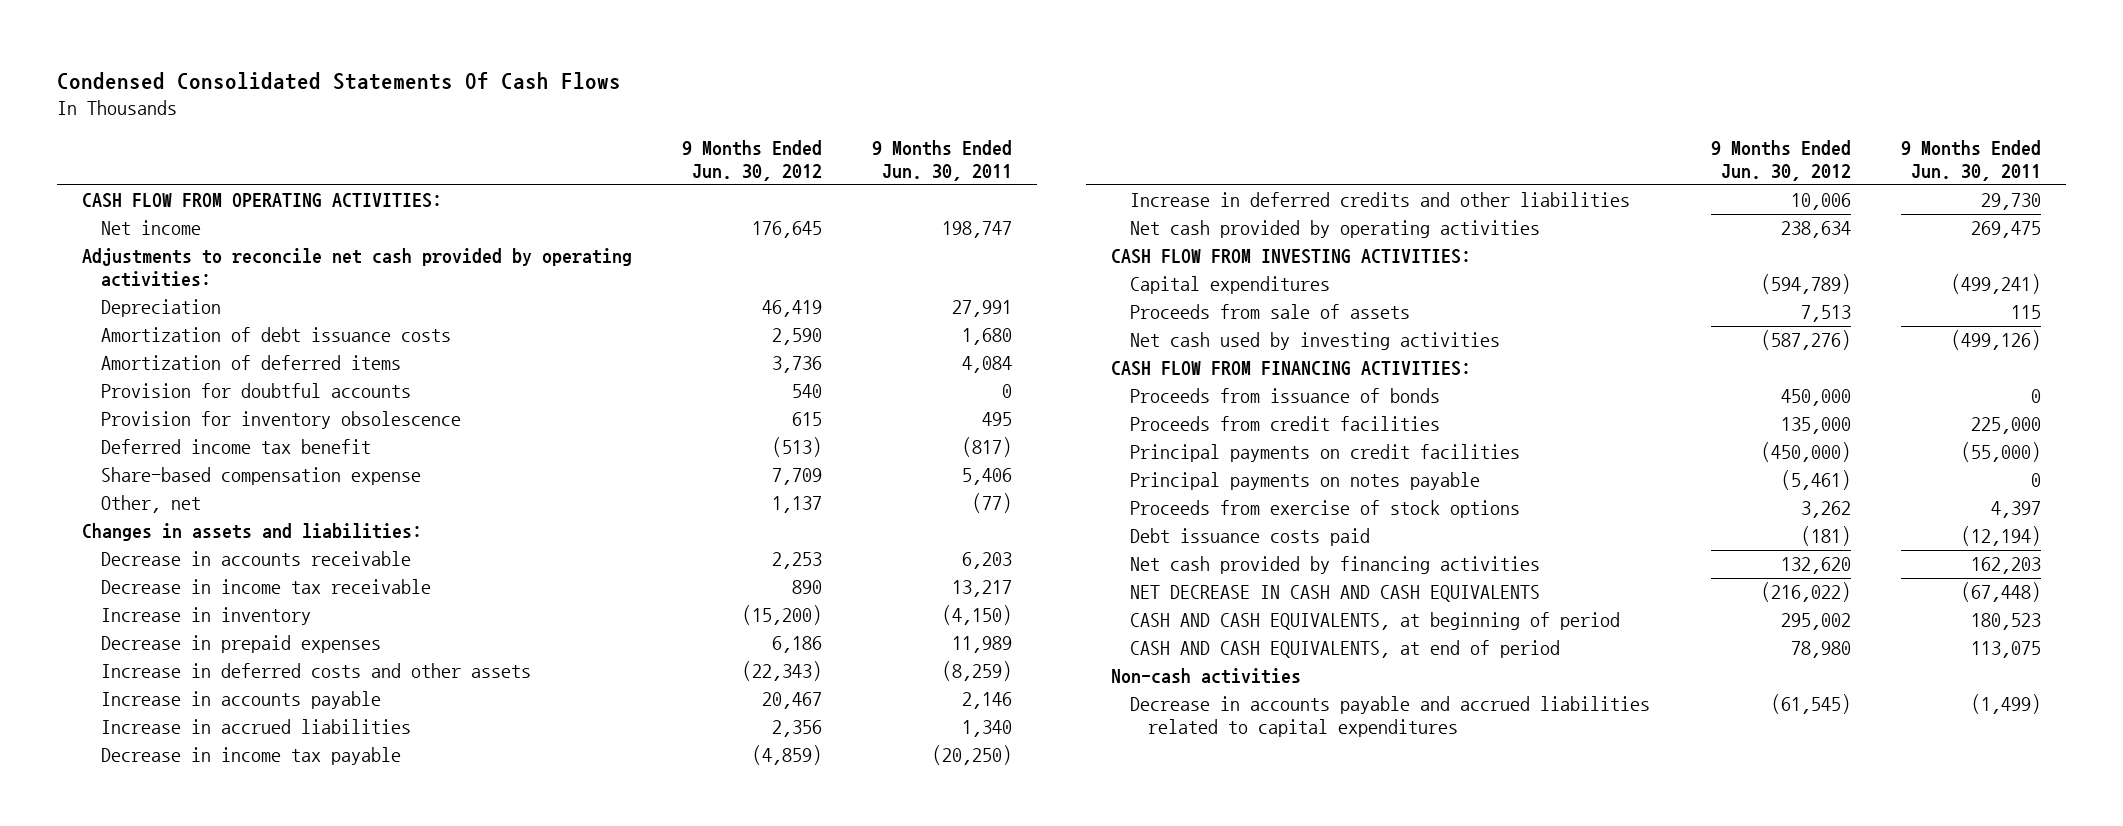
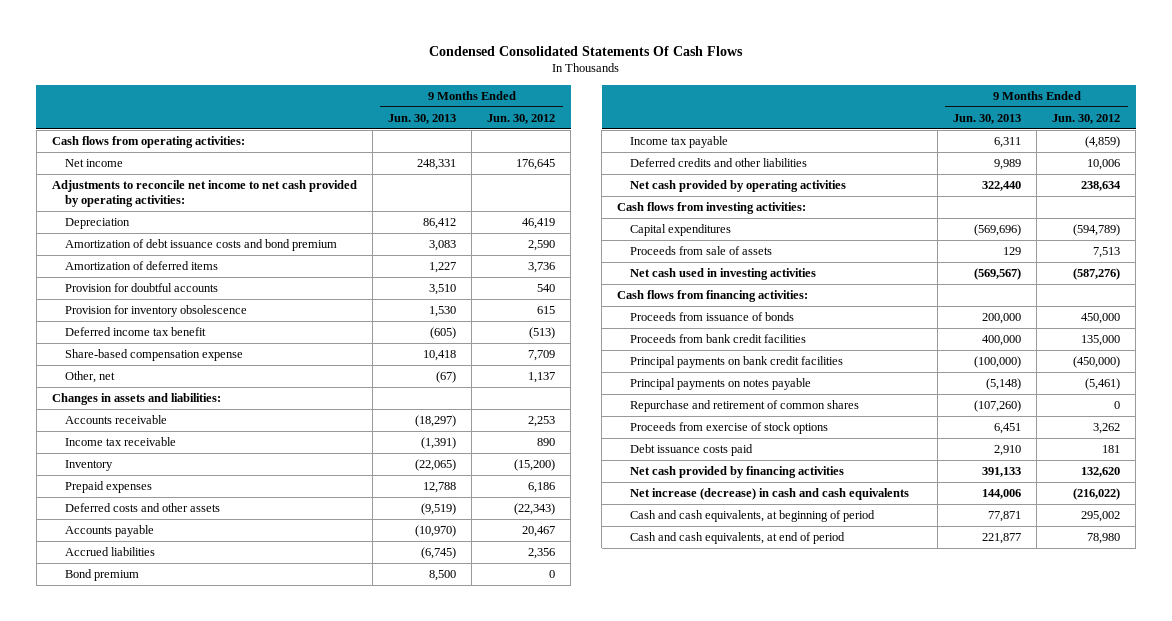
- | 9 Months Ended Jun. 30, 2012 | 9 Months Ended Jun. 30, 2011
+ | 9 Months Ended Jun. 30, 2013 | 9 Months Ended Jun. 30, 2012
- CASH FLOW FROM OPERATING ACTIVITIES:
+ Cash flows from operating activities:
- Adjustments to reconcile net cash provided by operating activities:
+ Adjustments to reconcile net income to net cash provided by operating activities:
- Amortization of debt issuance costs | 2,590 | 1,680
+ Amortization of debt issuance costs and bond premium | 3,083 | 2,590
- Decrease in accounts receivable | 2,253 | 6,203
- Decrease in income tax receivable | 890 | 13,217
- Increase in inventory | (15,200) | (4,150)
- Decrease in prepaid expenses | 6,186 | 11,989
- Increase in deferred costs and other assets | (22,343) | (8,259)
- Increase in accounts payable | 20,467 | 2,146
- Increase in accrued liabilities | 2,356 | 1,340
- Decrease in income tax payable | (4,859) | (20,250)
- Increase in deferred credits and other liabilities | 10,006 | 29,730
+ Accounts receivable | (18,297) | 2,253
+ Income tax receivable | (1,391) | 890
+ Inventory | (22,065) | (15,200)
+ Prepaid expenses | 12,788 | 6,186
+ Deferred costs and other assets | (9,519) | (22,343)
+ Accounts payable | (10,970) | 20,467
+ Accrued liabilities | (6,745) | 2,356
+ Bond premium | 8,500 | 0
+ Income tax payable | 6,311 | (4,859)
+ Deferred credits and other liabilities | 9,989 | 10,006
- CASH FLOW FROM INVESTING ACTIVITIES:
+ Cash flows from investing activities:
- Net cash used by investing activities | (587,276) | (499,126)
- CASH FLOW FROM FINANCING ACTIVITIES:
+ Net cash used in investing activities | (569,567) | (587,276)
+ Cash flows from financing activities:
- Proceeds from credit facilities | 135,000 | 225,000
- Principal payments on credit facilities | (450,000) | (55,000)
+ Proceeds from bank credit facilities | 400,000 | 135,000
+ Principal payments on bank credit facilities | (100,000) | (450,000)
+ Repurchase and retirement of common shares | (107,260) | 0
- Debt issuance costs paid | (181) | (12,194)
+ Debt issuance costs paid | 2,910 | 181
- NET DECREASE IN CASH AND CASH EQUIVALENTS | (216,022) | (67,448)
- CASH AND CASH EQUIVALENTS, at beginning of period | 295,002 | 180,523
- CASH AND CASH EQUIVALENTS, at end of period | 78,980 | 113,075
- Non-cash activities
- Decrease in accounts payable and accrued liabilities related to capital expenditures | (61,545) | (1,499)
+ Net increase (decrease) in cash and cash equivalents | 144,006 | (216,022)
+ Cash and cash equivalents, at beginning of period | 77,871 | 295,002
+ Cash and cash equivalents, at end of period | 221,877 | 78,980

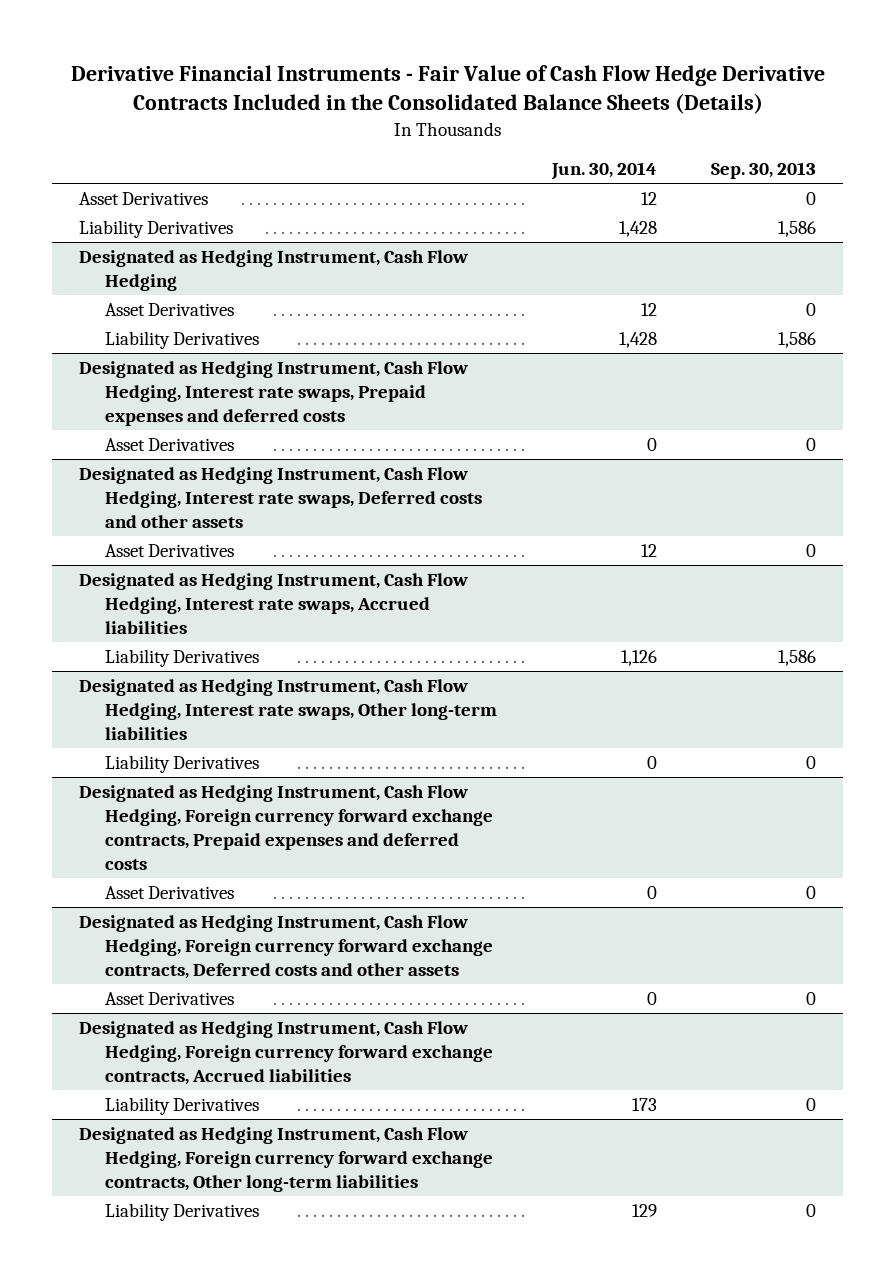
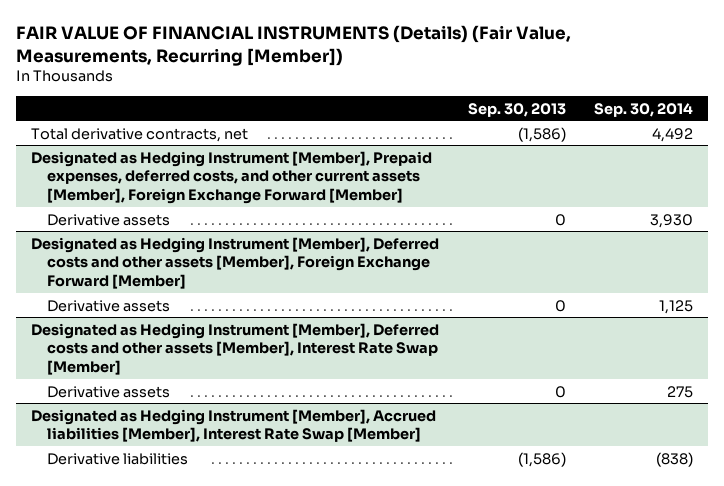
- Derivative Financial Instruments - Fair Value of Cash Flow Hedge Derivative Contracts Included in the Consolidated Balance Sheets (Details)
+ FAIR VALUE OF FINANCIAL INSTRUMENTS (Details) (Fair Value, Measurements, Recurring [Member])
- | Jun. 30, 2014 | Sep. 30, 2013
+ | Sep. 30, 2013 | Sep. 30, 2014
- Asset Derivatives | 12 | 0
- Liability Derivatives | 1,428 | 1,586
- Designated as Hedging Instrument, Cash Flow Hedging
- Asset Derivatives | 12 | 0
- Liability Derivatives | 1,428 | 1,586
- Designated as Hedging Instrument, Cash Flow Hedging, Interest rate swaps, Prepaid expenses and deferred costs
- Asset Derivatives | 0 | 0
- Designated as Hedging Instrument, Cash Flow Hedging, Interest rate swaps, Deferred costs and other assets
- Asset Derivatives | 12 | 0
- Designated as Hedging Instrument, Cash Flow Hedging, Interest rate swaps, Accrued liabilities
- Liability Derivatives | 1,126 | 1,586
- Designated as Hedging Instrument, Cash Flow Hedging, Interest rate swaps, Other long-term liabilities
- Liability Derivatives | 0 | 0
- Designated as Hedging Instrument, Cash Flow Hedging, Foreign currency forward exchange contracts, Prepaid expenses and deferred costs
- Asset Derivatives | 0 | 0
- Designated as Hedging Instrument, Cash Flow Hedging, Foreign currency forward exchange contracts, Deferred costs and other assets
- Asset Derivatives | 0 | 0
- Designated as Hedging Instrument, Cash Flow Hedging, Foreign currency forward exchange contracts, Accrued liabilities
- Liability Derivatives | 173 | 0
- Designated as Hedging Instrument, Cash Flow Hedging, Foreign currency forward exchange contracts, Other long-term liabilities
- Liability Derivatives | 129 | 0
+ Total derivative contracts, net | (1,586) | 4,492
+ Designated as Hedging Instrument [Member], Prepaid expenses, deferred costs, and other current assets [Member], Foreign Exchange Forward [Member]
+ Derivative assets | 0 | 3,930
+ Designated as Hedging Instrument [Member], Deferred costs and other assets [Member], Foreign Exchange Forward [Member]
+ Derivative assets | 0 | 1,125
+ Designated as Hedging Instrument [Member], Deferred costs and other assets [Member], Interest Rate Swap [Member]
+ Derivative assets | 0 | 275
+ Designated as Hedging Instrument [Member], Accrued liabilities [Member], Interest Rate Swap [Member]
+ Derivative liabilities | (1,586) | (838)

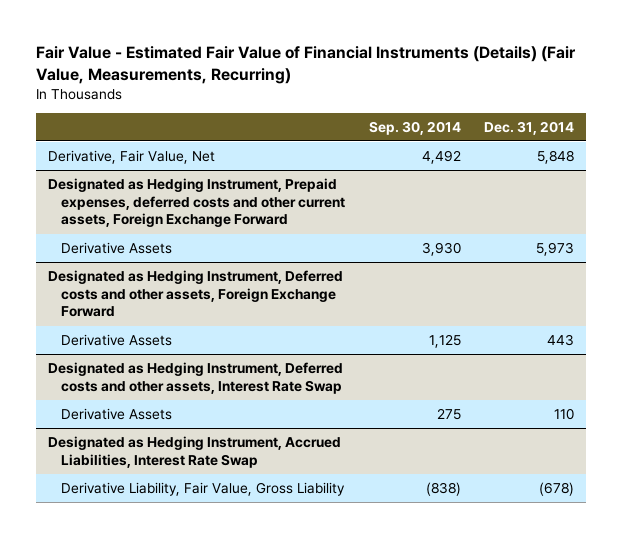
- FAIR VALUE OF FINANCIAL INSTRUMENTS (Details) (Fair Value, Measurements, Recurring [Member])
+ Fair Value - Estimated Fair Value of Financial Instruments (Details) (Fair Value, Measurements, Recurring)
- | Sep. 30, 2013 | Sep. 30, 2014
+ | Sep. 30, 2014 | Dec. 31, 2014
- Total derivative contracts, net | (1,586) | 4,492
- Designated as Hedging Instrument [Member], Prepaid expenses, deferred costs, and other current assets [Member], Foreign Exchange Forward [Member]
- Derivative assets | 0 | 3,930
- Designated as Hedging Instrument [Member], Deferred costs and other assets [Member], Foreign Exchange Forward [Member]
- Derivative assets | 0 | 1,125
- Designated as Hedging Instrument [Member], Deferred costs and other assets [Member], Interest Rate Swap [Member]
- Derivative assets | 0 | 275
- Designated as Hedging Instrument [Member], Accrued liabilities [Member], Interest Rate Swap [Member]
- Derivative liabilities | (1,586) | (838)
+ Derivative, Fair Value, Net | 4,492 | 5,848
+ Designated as Hedging Instrument, Prepaid expenses, deferred costs and other current assets, Foreign Exchange Forward
+ Derivative Assets | 3,930 | 5,973
+ Designated as Hedging Instrument, Deferred costs and other assets, Foreign Exchange Forward
+ Derivative Assets | 1,125 | 443
+ Designated as Hedging Instrument, Deferred costs and other assets, Interest Rate Swap
+ Derivative Assets | 275 | 110
+ Designated as Hedging Instrument, Accrued Liabilities, Interest Rate Swap
+ Derivative Liability, Fair Value, Gross Liability | (838) | (678)

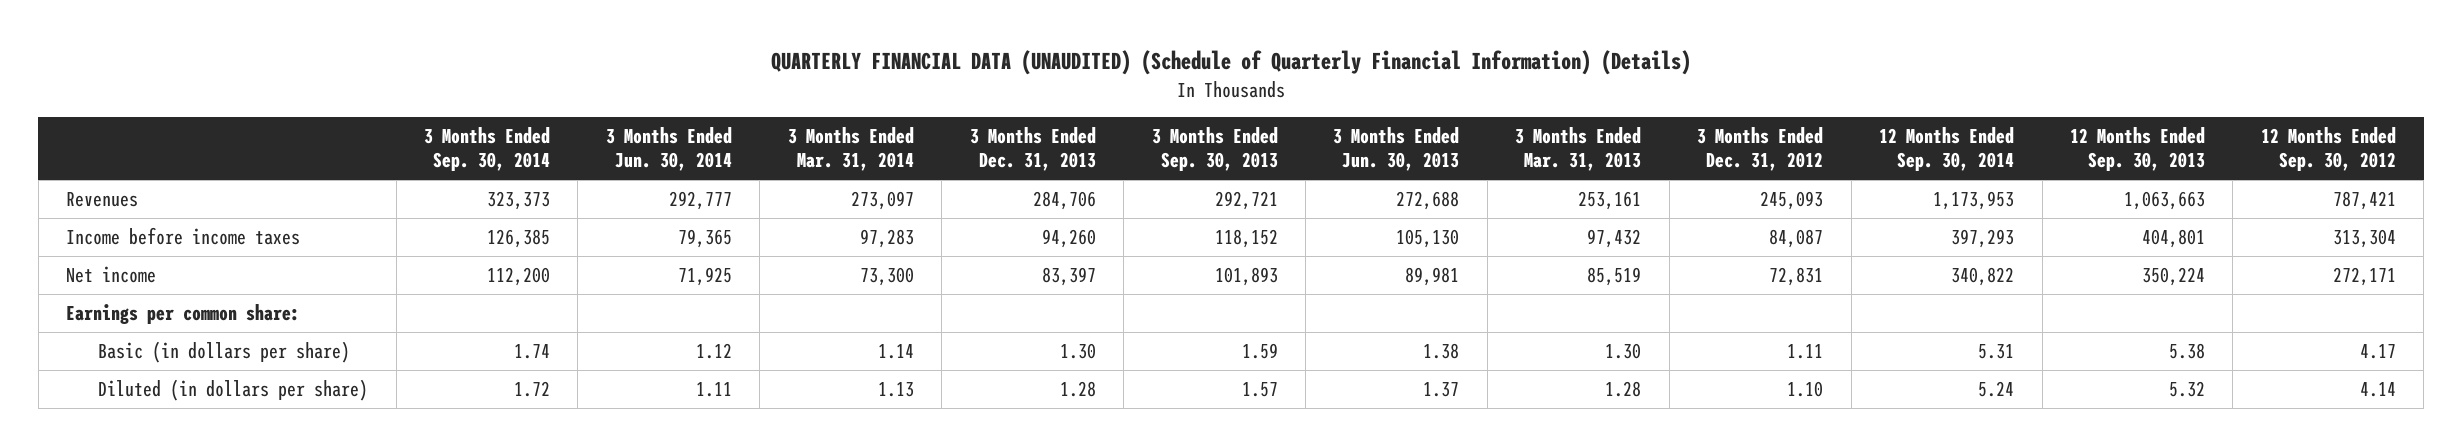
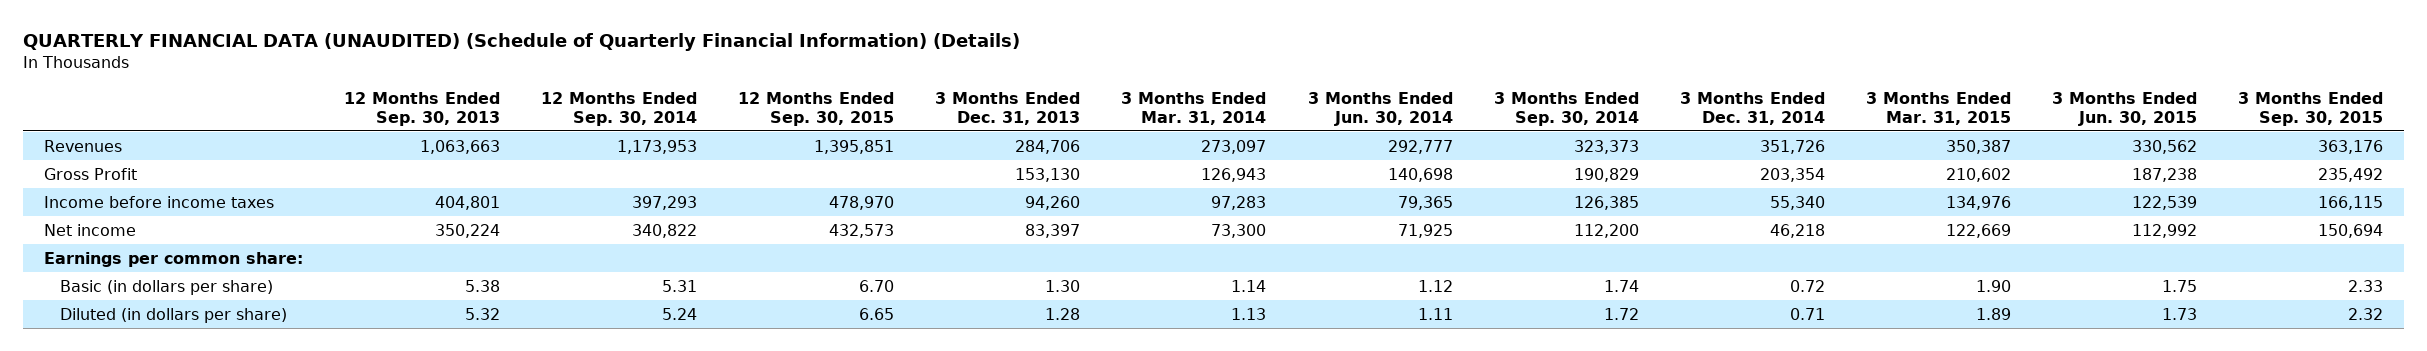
- | 3 Months Ended Sep. 30, 2014 | 3 Months Ended Jun. 30, 2014 | 3 Months Ended Mar. 31, 2014 | 3 Months Ended Dec. 31, 2013 | 3 Months Ended Sep. 30, 2013 | 3 Months Ended Jun. 30, 2013 | 3 Months Ended Mar. 31, 2013 | 3 Months Ended Dec. 31, 2012 | 12 Months Ended Sep. 30, 2014 | 12 Months Ended Sep. 30, 2013 | 12 Months Ended Sep. 30, 2012
+ | 12 Months Ended Sep. 30, 2013 | 12 Months Ended Sep. 30, 2014 | 12 Months Ended Sep. 30, 2015 | 3 Months Ended Dec. 31, 2013 | 3 Months Ended Mar. 31, 2014 | 3 Months Ended Jun. 30, 2014 | 3 Months Ended Sep. 30, 2014 | 3 Months Ended Dec. 31, 2014 | 3 Months Ended Mar. 31, 2015 | 3 Months Ended Jun. 30, 2015 | 3 Months Ended Sep. 30, 2015
+ Gross Profit | | | | 153,130 | 126,943 | 140,698 | 190,829 | 203,354 | 210,602 | 187,238 | 235,492

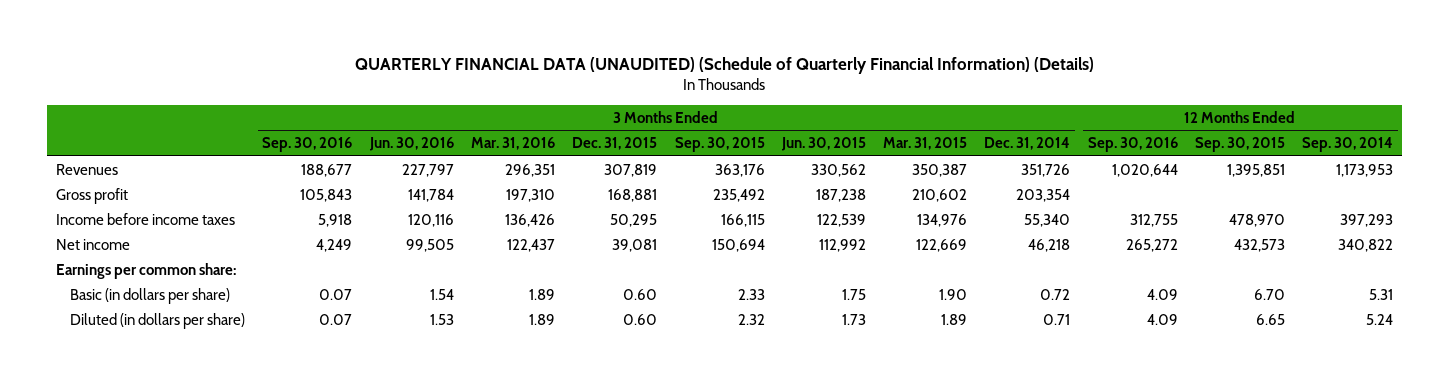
- | 12 Months Ended Sep. 30, 2013 | 12 Months Ended Sep. 30, 2014 | 12 Months Ended Sep. 30, 2015 | 3 Months Ended Dec. 31, 2013 | 3 Months Ended Mar. 31, 2014 | 3 Months Ended Jun. 30, 2014 | 3 Months Ended Sep. 30, 2014 | 3 Months Ended Dec. 31, 2014 | 3 Months Ended Mar. 31, 2015 | 3 Months Ended Jun. 30, 2015 | 3 Months Ended Sep. 30, 2015
+ | 3 Months Ended Sep. 30, 2016 | 3 Months Ended Jun. 30, 2016 | 3 Months Ended Mar. 31, 2016 | 3 Months Ended Dec. 31, 2015 | 3 Months Ended Sep. 30, 2015 | 3 Months Ended Jun. 30, 2015 | 3 Months Ended Mar. 31, 2015 | 3 Months Ended Dec. 31, 2014 | 12 Months Ended Sep. 30, 2016 | 12 Months Ended Sep. 30, 2015 | 12 Months Ended Sep. 30, 2014
- Gross Profit | | | | 153,130 | 126,943 | 140,698 | 190,829 | 203,354 | 210,602 | 187,238 | 235,492
+ Gross profit | 105,843 | 141,784 | 197,310 | 168,881 | 235,492 | 187,238 | 210,602 | 203,354 | | |

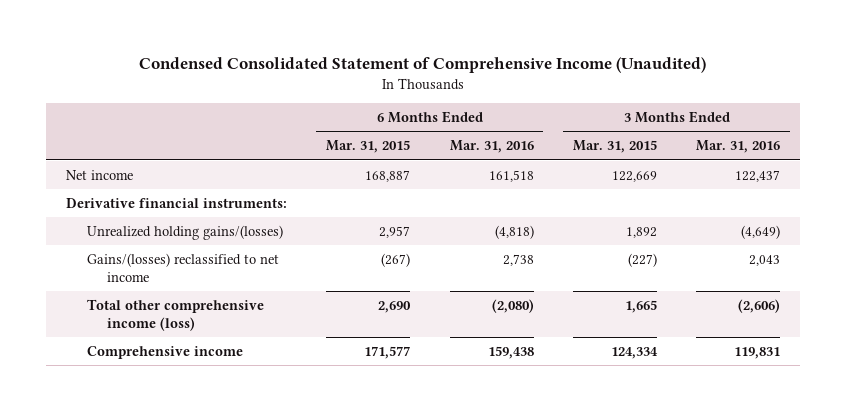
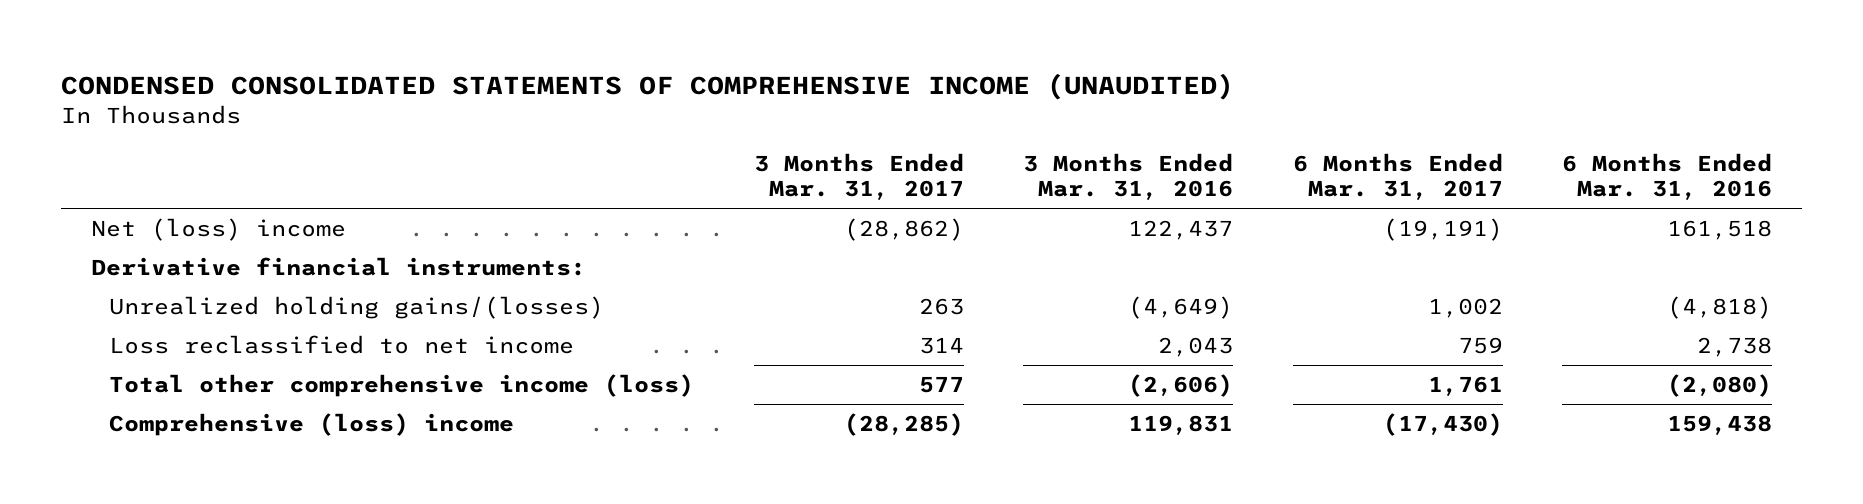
- Condensed Consolidated Statement of Comprehensive Income (Unaudited)
+ CONDENSED CONSOLIDATED STATEMENTS OF COMPREHENSIVE INCOME (UNAUDITED)
- | 6 Months Ended Mar. 31, 2015 | 6 Months Ended Mar. 31, 2016 | 3 Months Ended Mar. 31, 2015 | 3 Months Ended Mar. 31, 2016
+ | 3 Months Ended Mar. 31, 2017 | 3 Months Ended Mar. 31, 2016 | 6 Months Ended Mar. 31, 2017 | 6 Months Ended Mar. 31, 2016
- Net income | 168,887 | 161,518 | 122,669 | 122,437
+ Net (loss) income | (28,862) | 122,437 | (19,191) | 161,518
- Gains/(losses) reclassified to net income | (267) | 2,738 | (227) | 2,043
+ Loss reclassified to net income | 314 | 2,043 | 759 | 2,738
- Comprehensive income | 171,577 | 159,438 | 124,334 | 119,831
+ Comprehensive (loss) income | (28,285) | 119,831 | (17,430) | 159,438

